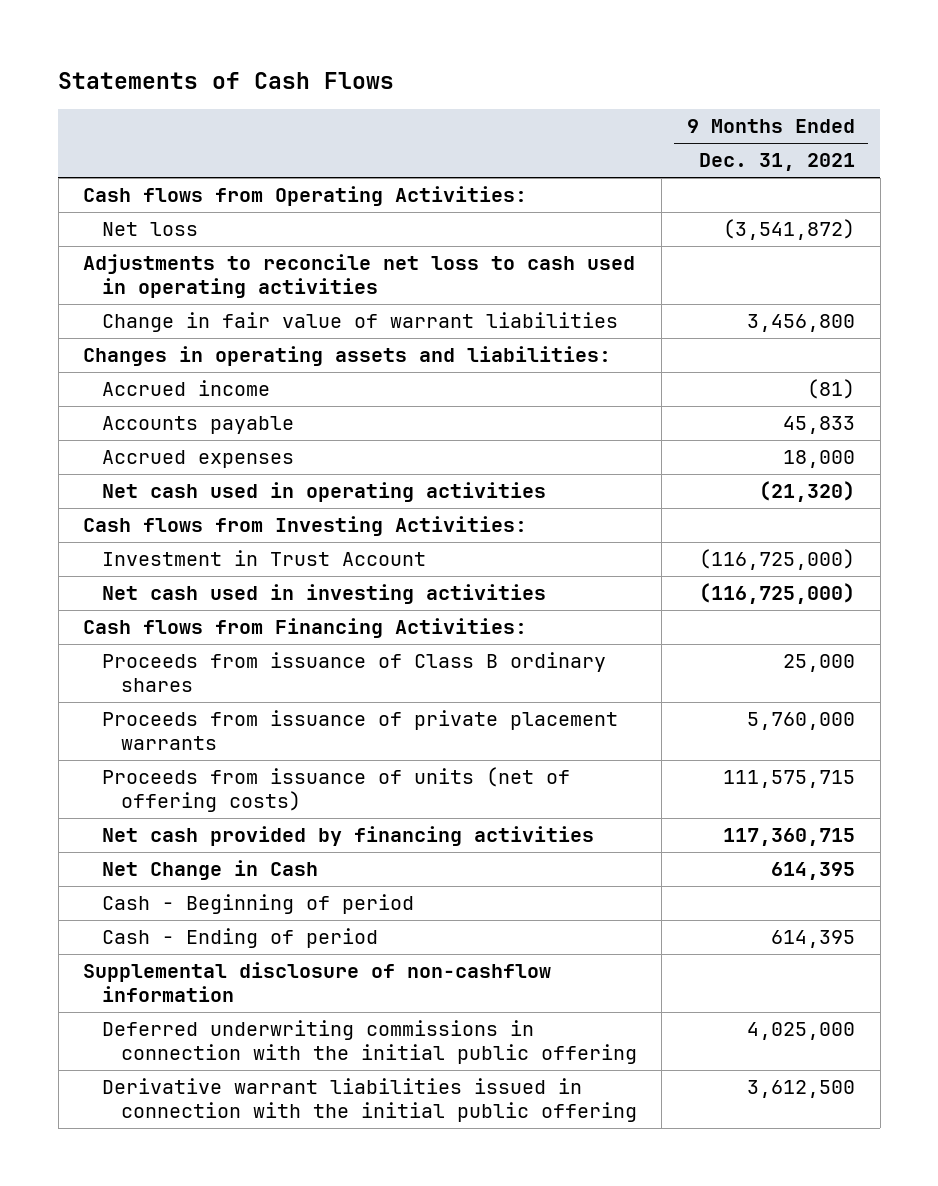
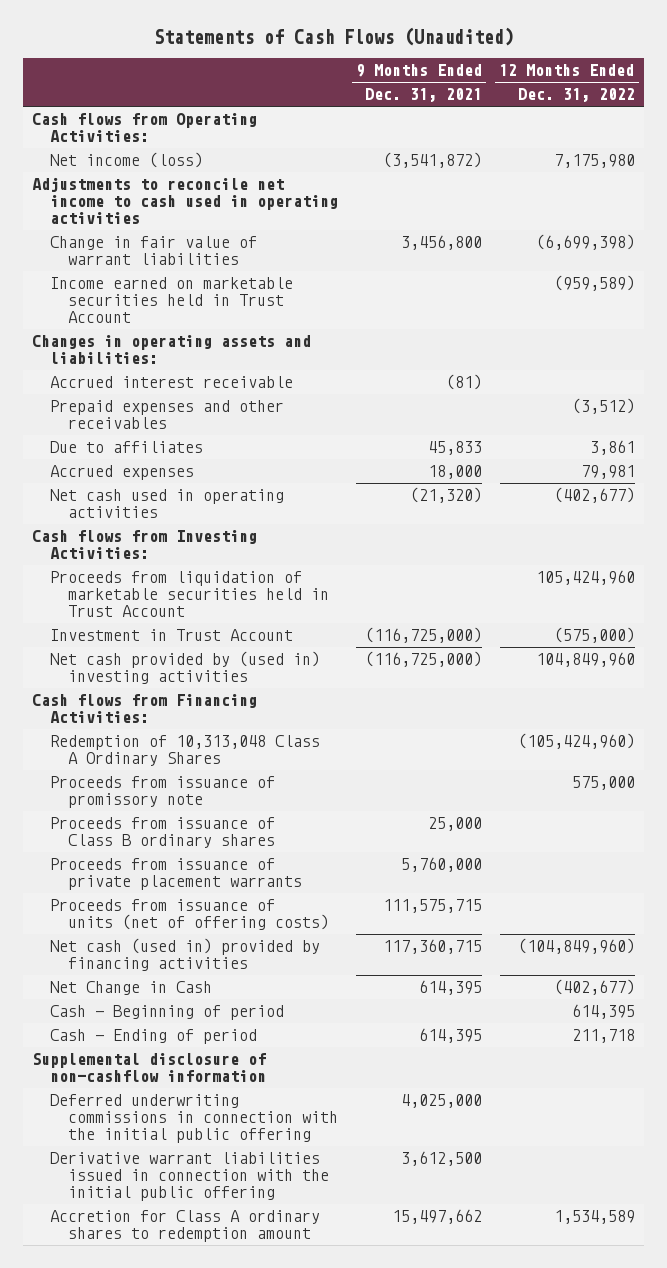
- Statements of Cash Flows
+ Statements of Cash Flows (Unaudited)
- | 9 Months Ended Dec. 31, 2021
+ | 9 Months Ended Dec. 31, 2021 | 12 Months Ended Dec. 31, 2022
- Net loss | (3,541,872)
- Adjustments to reconcile net loss to cash used in operating activities
+ Net income (loss) | (3,541,872) | 7,175,980
+ Adjustments to reconcile net income to cash used in operating activities
+ Income earned on marketable securities held in Trust Account | | (959,589)
- Accrued income | (81)
- Accounts payable | 45,833
+ Accrued interest receivable | (81) |
+ Prepaid expenses and other receivables | | (3,512)
+ Due to affiliates | 45,833 | 3,861
+ Proceeds from liquidation of marketable securities held in Trust Account | | 105,424,960
- Net cash used in investing activities | (116,725,000)
+ Net cash provided by (used in) investing activities | (116,725,000) | 104,849,960
+ Redemption of 10,313,048 Class A Ordinary Shares | | (105,424,960)
+ Proceeds from issuance of promissory note | | 575,000
- Net cash provided by financing activities | 117,360,715
+ Net cash (used in) provided by financing activities | 117,360,715 | (104,849,960)
+ Accretion for Class A ordinary shares to redemption amount | 15,497,662 | 1,534,589

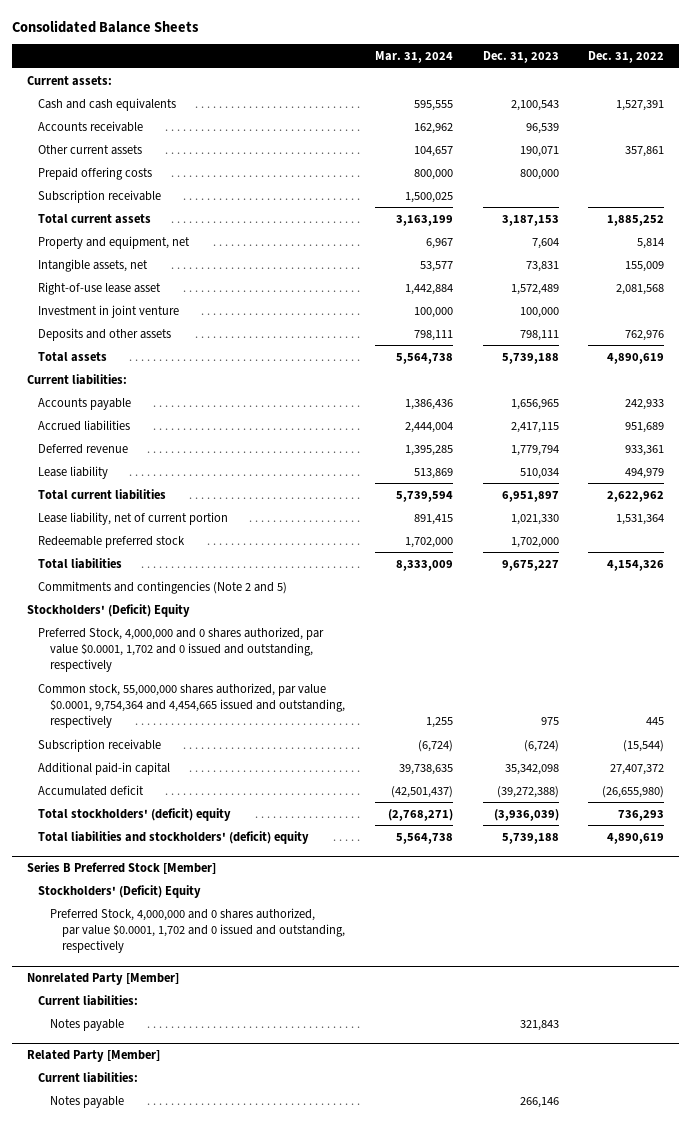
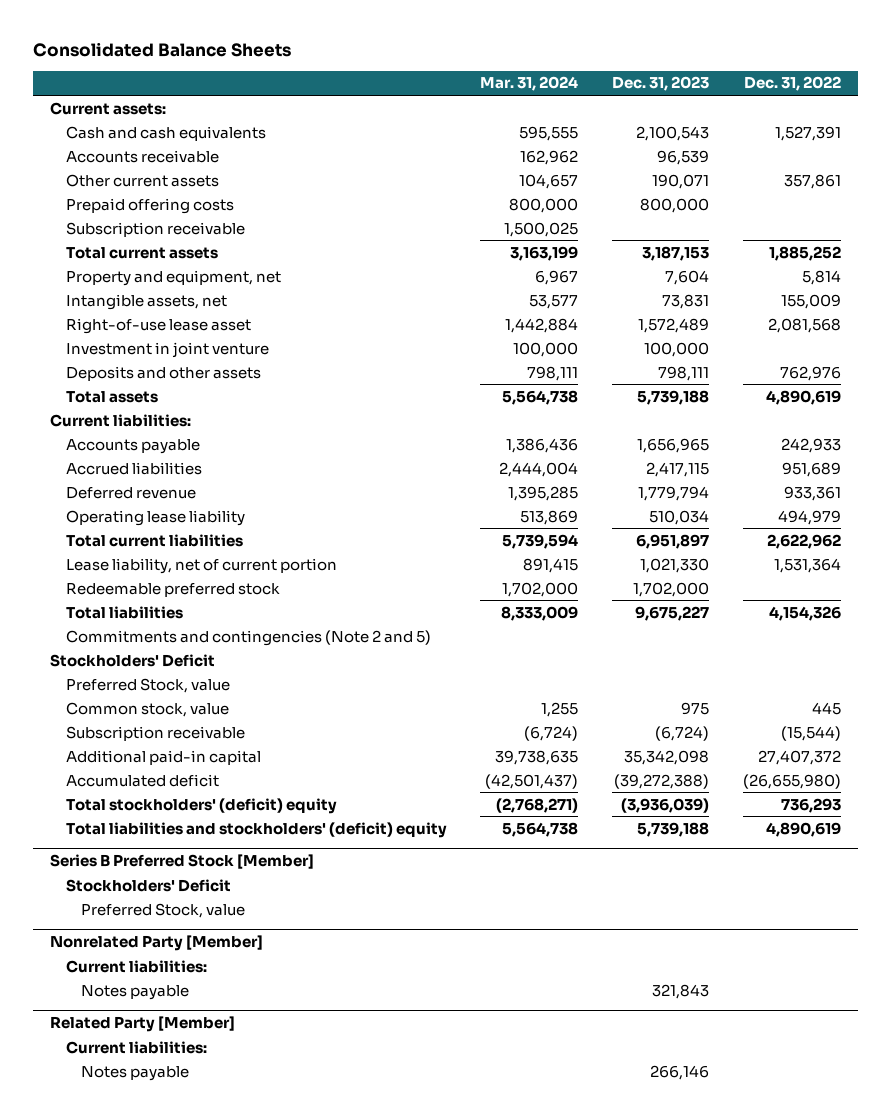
- Lease liability | 513,869 | 510,034 | 494,979
+ Operating lease liability | 513,869 | 510,034 | 494,979
- Stockholders' (Deficit) Equity
- Preferred Stock, 4,000,000 and 0 shares authorized, par value $0.0001, 1,702 and 0 issued and outstanding, respectively
- Common stock, 55,000,000 shares authorized, par value $0.0001, 9,754,364 and 4,454,665 issued and outstanding, respectively | 1,255 | 975 | 445
+ Stockholders' Deficit
+ Preferred Stock, value
+ Common stock, value | 1,255 | 975 | 445
@ Series B Preferred Stock [Member]
- Stockholders' (Deficit) Equity
- Preferred Stock, 4,000,000 and 0 shares authorized, par value $0.0001, 1,702 and 0 issued and outstanding, respectively
+ Stockholders' Deficit
+ Preferred Stock, value

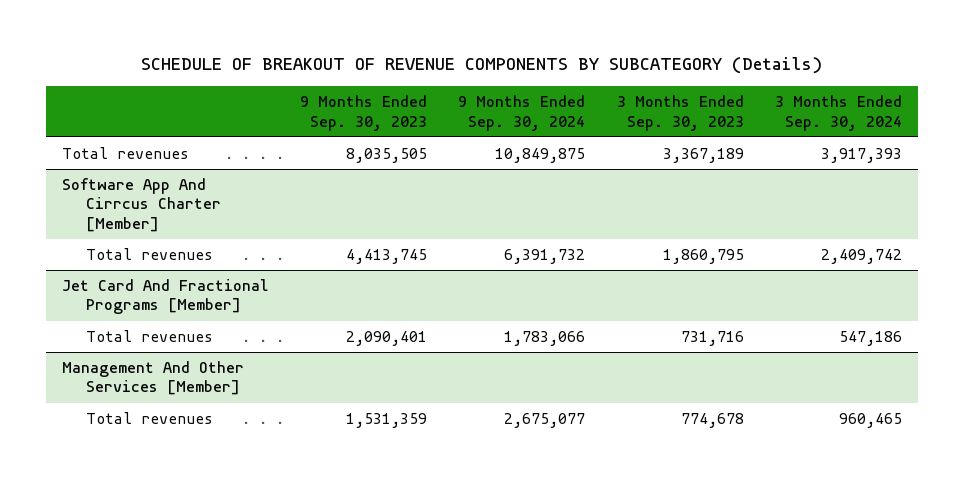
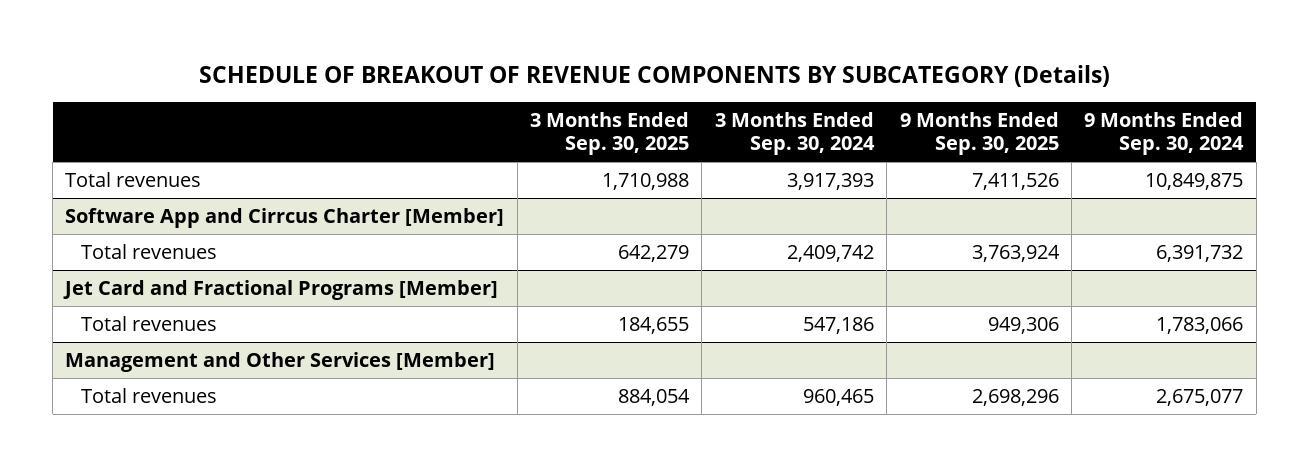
- | 9 Months Ended Sep. 30, 2023 | 9 Months Ended Sep. 30, 2024 | 3 Months Ended Sep. 30, 2023 | 3 Months Ended Sep. 30, 2024
+ | 3 Months Ended Sep. 30, 2025 | 3 Months Ended Sep. 30, 2024 | 9 Months Ended Sep. 30, 2025 | 9 Months Ended Sep. 30, 2024
- Software App And Cirrcus Charter [Member]
+ Software App and Cirrcus Charter [Member]
- Jet Card And Fractional Programs [Member]
+ Jet Card and Fractional Programs [Member]
- Management And Other Services [Member]
+ Management and Other Services [Member]

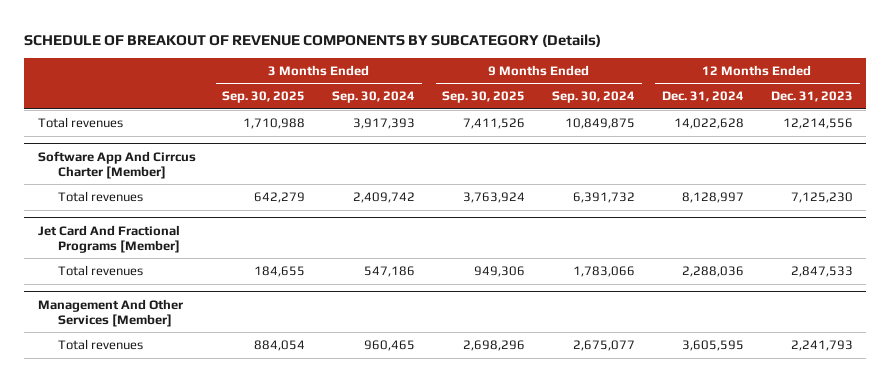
- | 3 Months Ended Sep. 30, 2025 | 3 Months Ended Sep. 30, 2024 | 9 Months Ended Sep. 30, 2025 | 9 Months Ended Sep. 30, 2024
+ | 3 Months Ended Sep. 30, 2025 | 3 Months Ended Sep. 30, 2024 | 9 Months Ended Sep. 30, 2025 | 9 Months Ended Sep. 30, 2024 | 12 Months Ended Dec. 31, 2024 | 12 Months Ended Dec. 31, 2023
- Software App and Cirrcus Charter [Member]
+ Software App And Cirrcus Charter [Member]
- Jet Card and Fractional Programs [Member]
+ Jet Card And Fractional Programs [Member]
- Management and Other Services [Member]
+ Management And Other Services [Member]

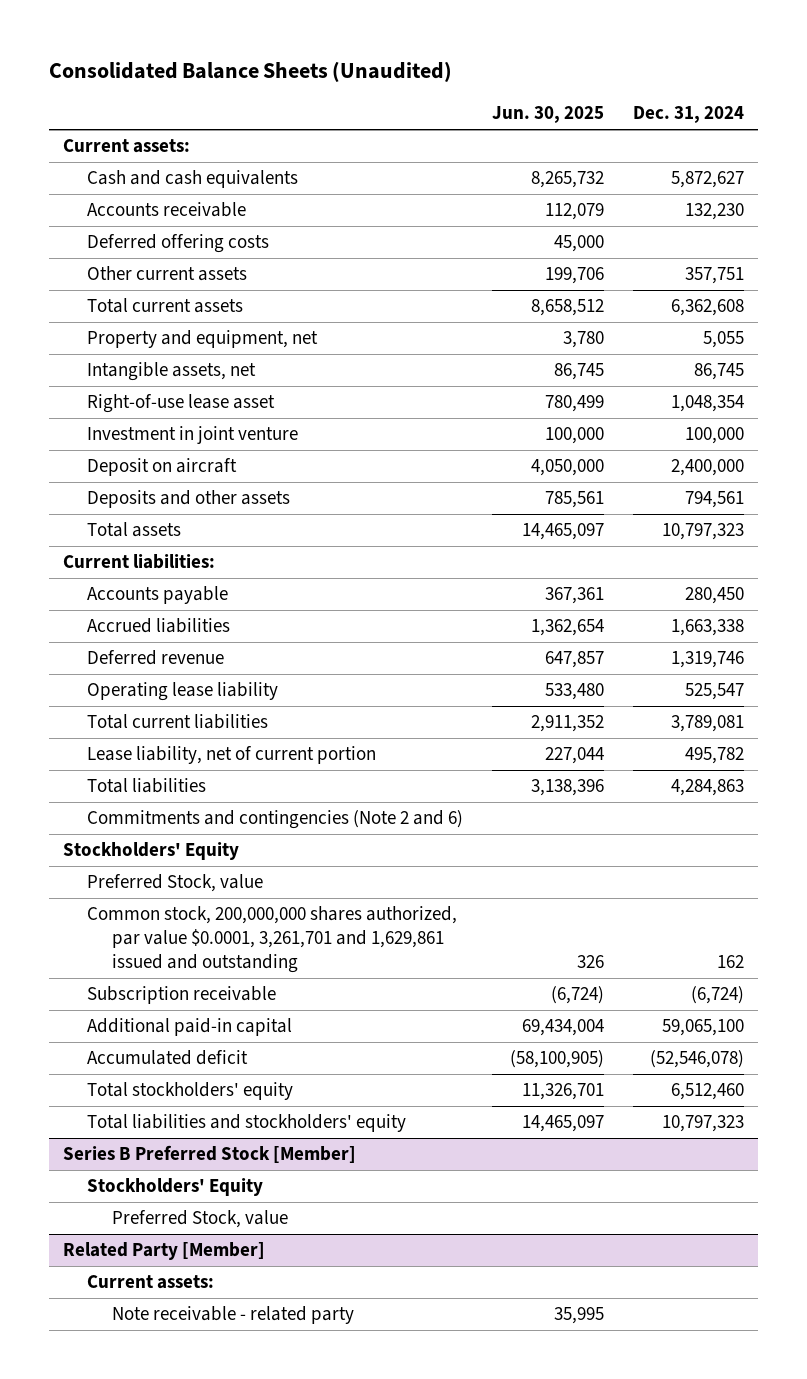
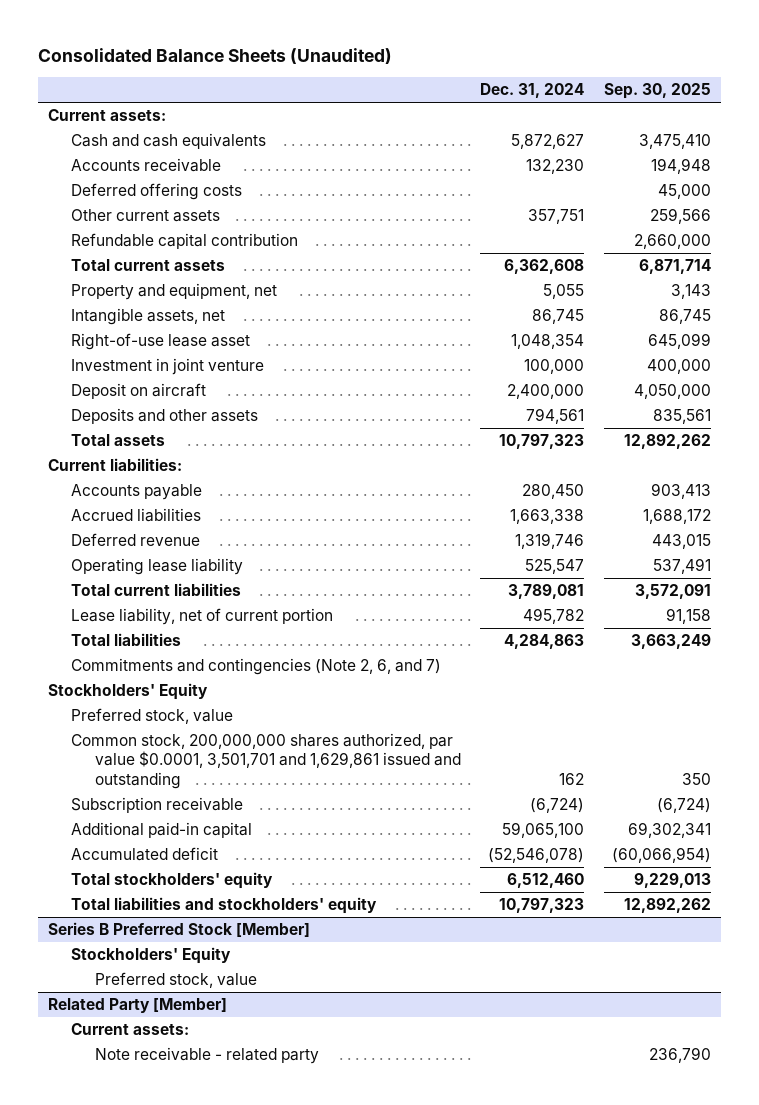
- | Jun. 30, 2025 | Dec. 31, 2024
+ | Dec. 31, 2024 | Sep. 30, 2025
+ Refundable capital contribution | | 2,660,000
- Commitments and contingencies (Note 2 and 6)
+ Commitments and contingencies (Note 2, 6, and 7)
- Preferred Stock, value
- Common stock, 200,000,000 shares authorized, par value $0.0001, 3,261,701 and 1,629,861 issued and outstanding | 326 | 162
+ Preferred stock, value
+ Common stock, 200,000,000 shares authorized, par value $0.0001, 3,501,701 and 1,629,861 issued and outstanding | 162 | 350
@ Series B Preferred Stock [Member]
- Preferred Stock, value
+ Preferred stock, value

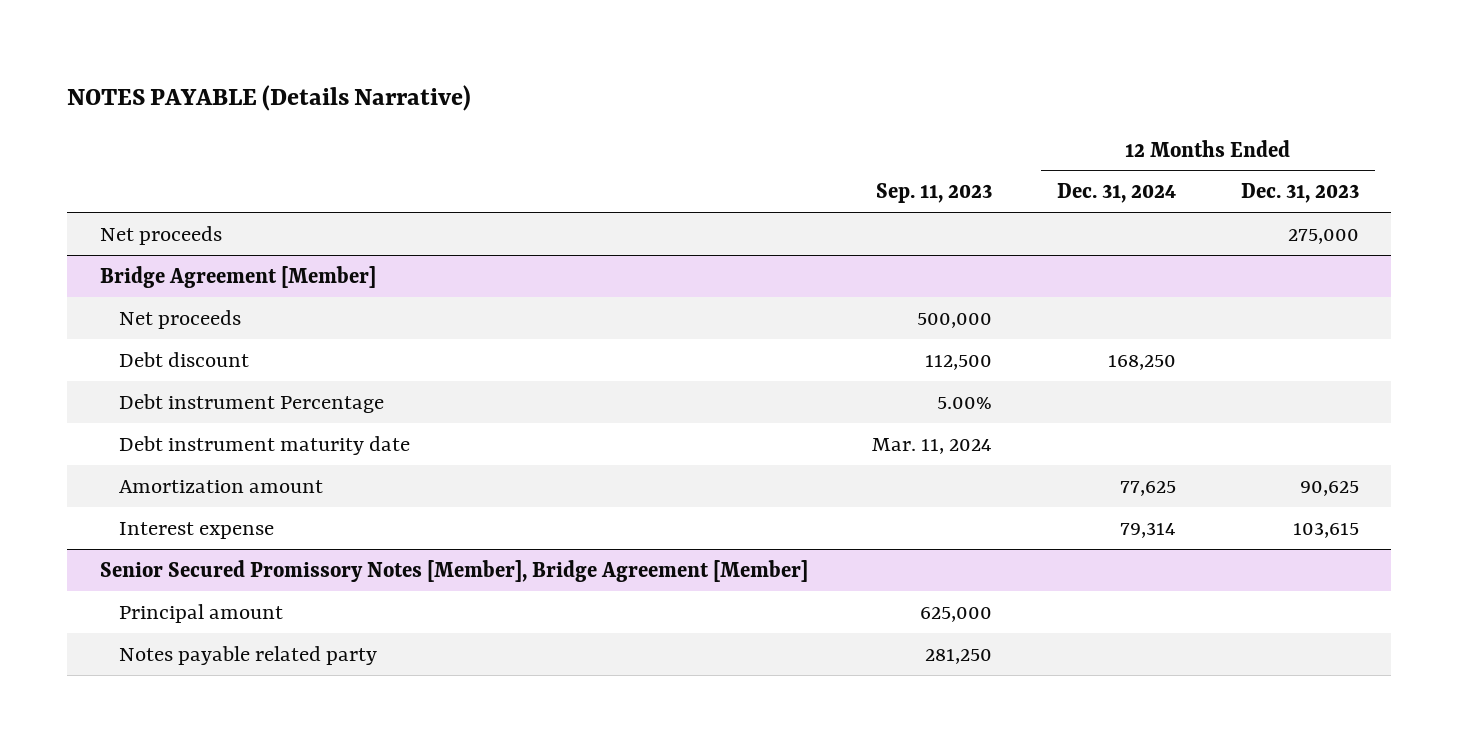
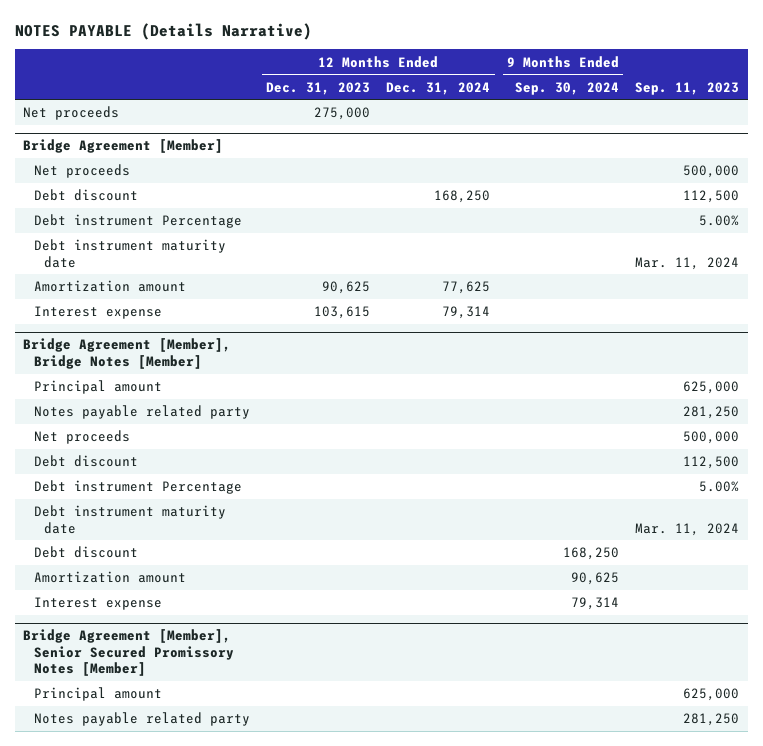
- | Sep. 11, 2023 | 12 Months Ended Dec. 31, 2024 | 12 Months Ended Dec. 31, 2023
+ | 12 Months Ended Dec. 31, 2023 | 12 Months Ended Dec. 31, 2024 | 9 Months Ended Sep. 30, 2024 | Sep. 11, 2023
- Senior Secured Promissory Notes [Member], Bridge Agreement [Member]
+ Bridge Agreement [Member], Bridge Notes [Member]
+ Net proceeds | | | | 500,000
+ Debt discount | | | | 112,500
+ Debt instrument Percentage | | | | 5.00%
+ Debt instrument maturity date | | | | Mar. 11, 2024
+ Debt discount | | | 168,250 |
+ Amortization amount | | | 90,625 |
+ Interest expense | | | 79,314 |
+ Bridge Agreement [Member], Senior Secured Promissory Notes [Member]
+ Principal amount | | | | 625,000
+ Notes payable related party | | | | 281,250

